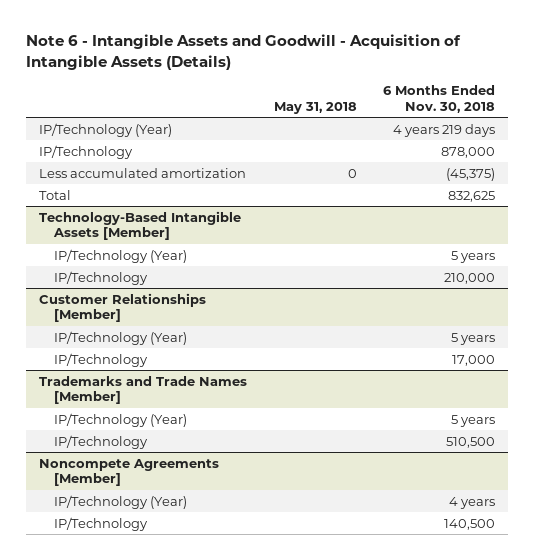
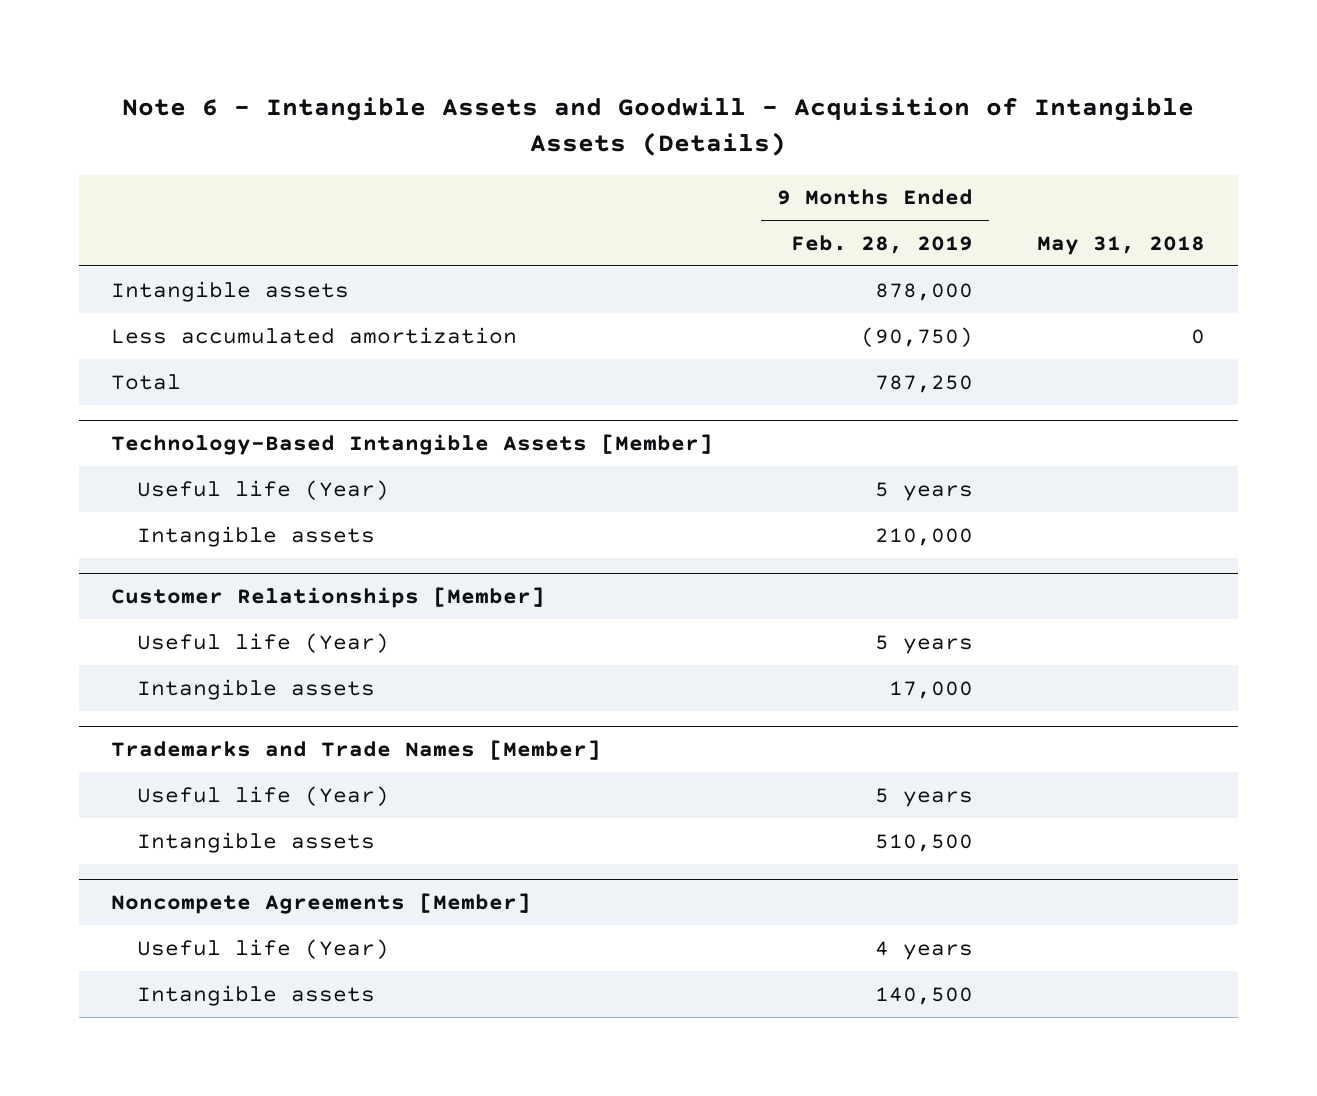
- | May 31, 2018 | 6 Months Ended Nov. 30, 2018
+ | 9 Months Ended Feb. 28, 2019 | May 31, 2018
- IP/Technology (Year) | | 4 years 219 days
- IP/Technology | | 878,000
+ Intangible assets | 878,000 |
@ Technology-Based Intangible Assets [Member]
- IP/Technology (Year) | | 5 years
- IP/Technology | | 210,000
+ Useful life (Year) | 5 years |
+ Intangible assets | 210,000 |
@ Customer Relationships [Member]
- IP/Technology (Year) | | 5 years
- IP/Technology | | 17,000
+ Useful life (Year) | 5 years |
+ Intangible assets | 17,000 |
@ Trademarks and Trade Names [Member]
- IP/Technology (Year) | | 5 years
- IP/Technology | | 510,500
+ Useful life (Year) | 5 years |
+ Intangible assets | 510,500 |
@ Noncompete Agreements [Member]
- IP/Technology (Year) | | 4 years
- IP/Technology | | 140,500
+ Useful life (Year) | 4 years |
+ Intangible assets | 140,500 |

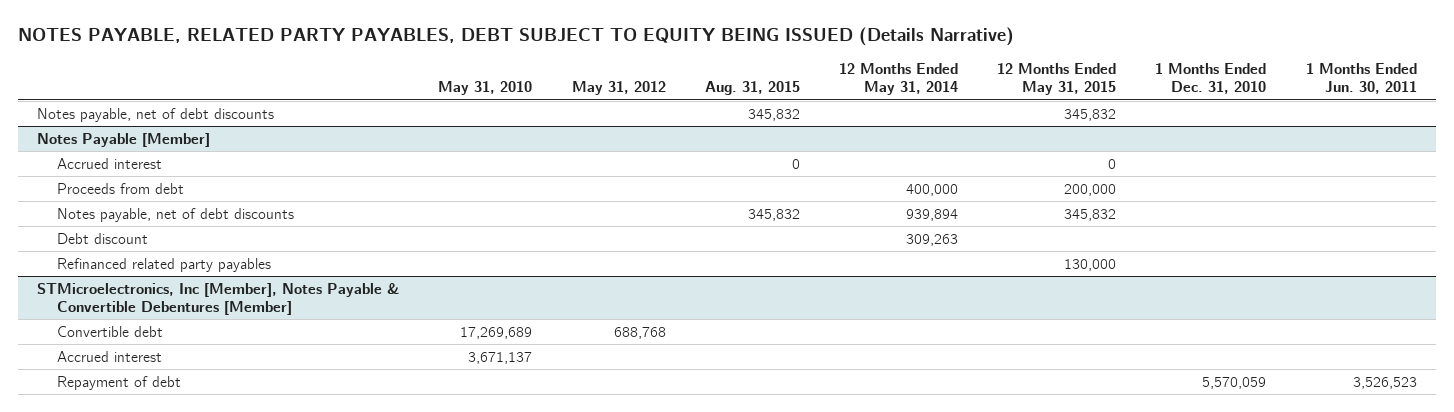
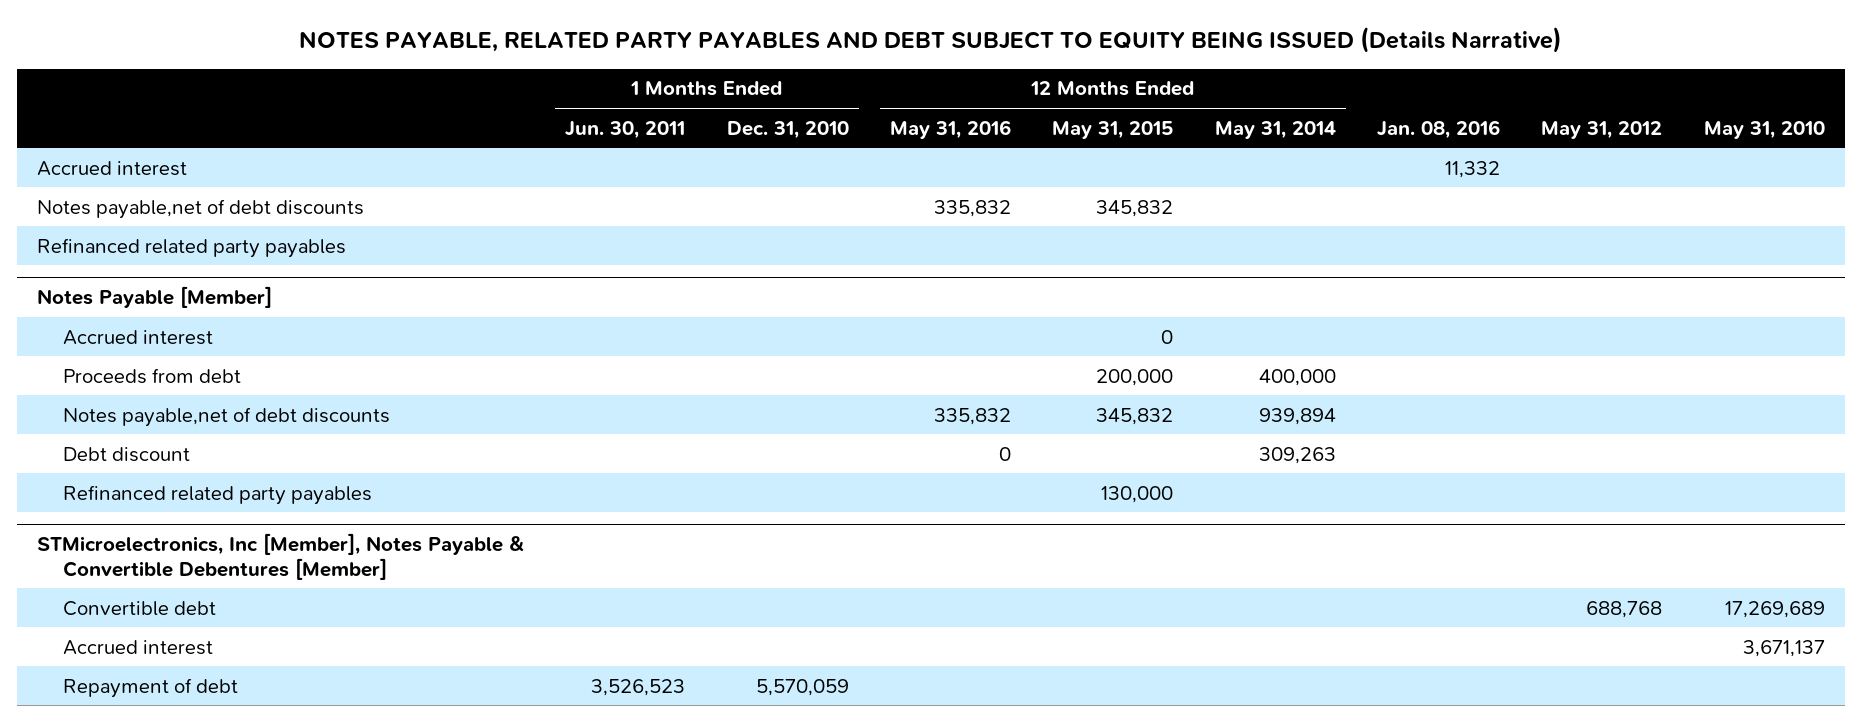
- NOTES PAYABLE, RELATED PARTY PAYABLES, DEBT SUBJECT TO EQUITY BEING ISSUED (Details Narrative)
+ NOTES PAYABLE, RELATED PARTY PAYABLES AND DEBT SUBJECT TO EQUITY BEING ISSUED (Details Narrative)
- | May 31, 2010 | May 31, 2012 | Aug. 31, 2015 | 12 Months Ended May 31, 2014 | 12 Months Ended May 31, 2015 | 1 Months Ended Dec. 31, 2010 | 1 Months Ended Jun. 30, 2011
+ | 1 Months Ended Jun. 30, 2011 | 1 Months Ended Dec. 31, 2010 | 12 Months Ended May 31, 2016 | 12 Months Ended May 31, 2015 | 12 Months Ended May 31, 2014 | Jan. 08, 2016 | May 31, 2012 | May 31, 2010
- Notes payable, net of debt discounts | | | 345,832 | | 345,832 | |
+ Accrued interest | | | | | | 11,332 | |
+ Notes payable,net of debt discounts | | | 335,832 | 345,832 | | | |
+ Refinanced related party payables
@ Notes Payable [Member]
- Notes payable, net of debt discounts | | | 345,832 | 939,894 | 345,832 | |
+ Notes payable,net of debt discounts | | | 335,832 | 345,832 | 939,894 | | |

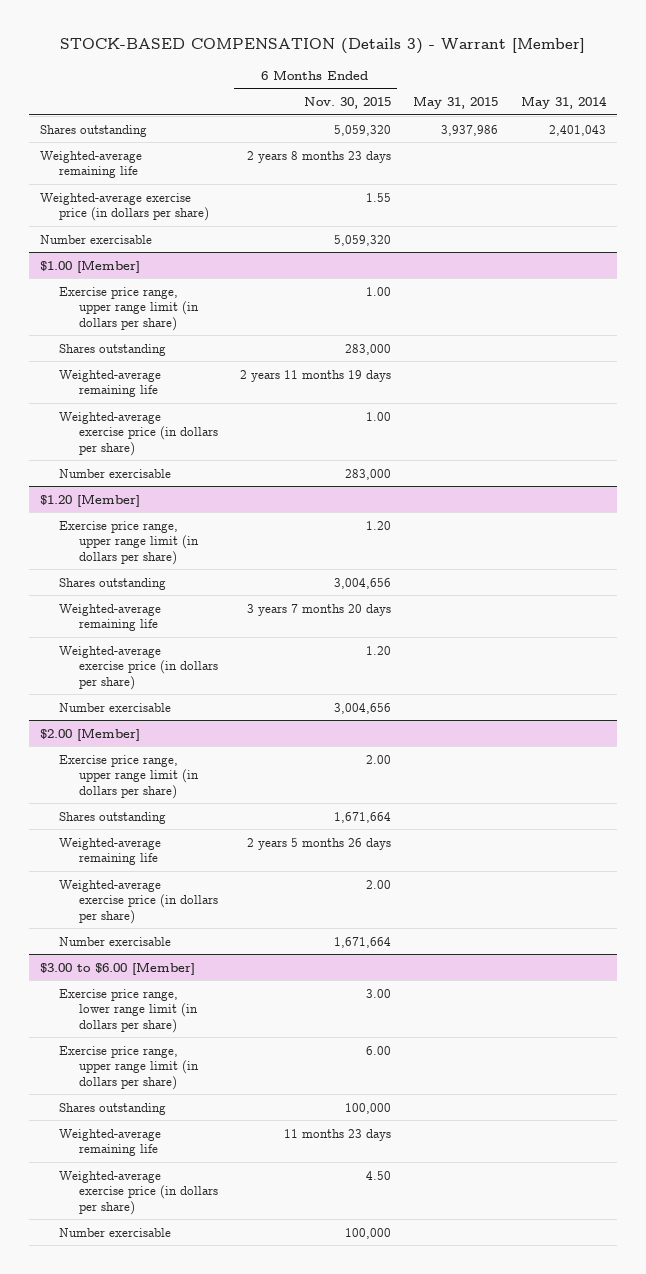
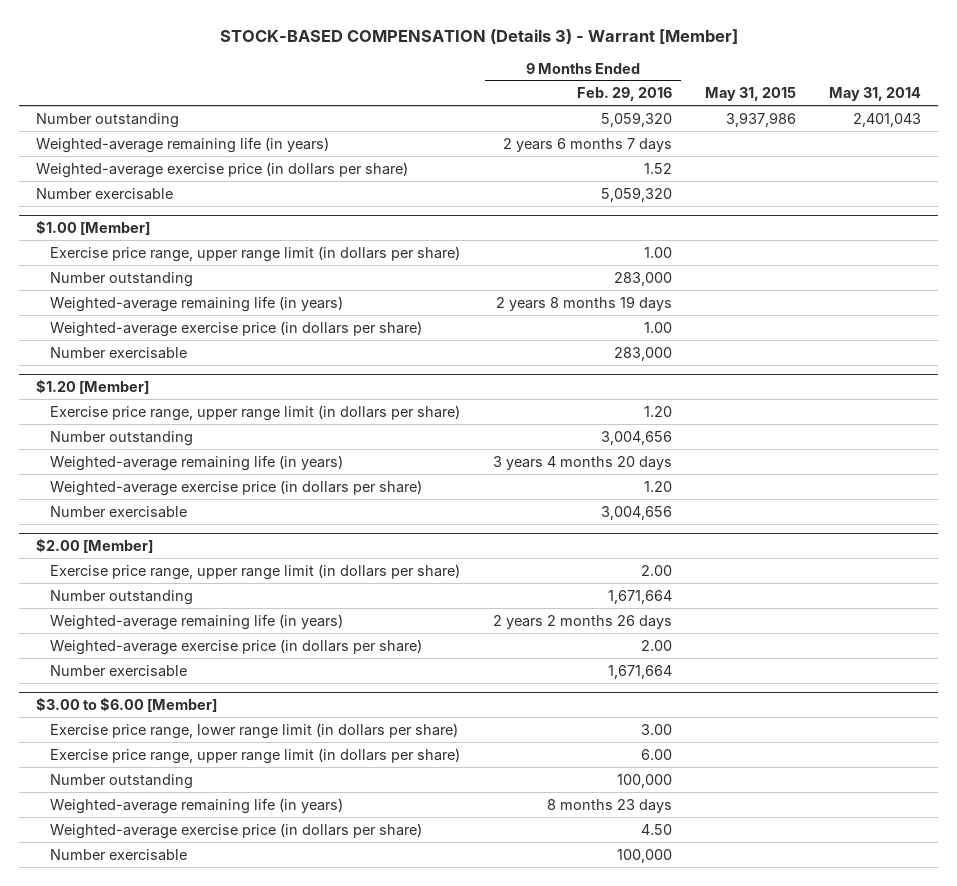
- | 6 Months Ended Nov. 30, 2015 | May 31, 2015 | May 31, 2014
+ | 9 Months Ended Feb. 29, 2016 | May 31, 2015 | May 31, 2014
- Shares outstanding | 5,059,320 | 3,937,986 | 2,401,043
- Weighted-average remaining life | 2 years 8 months 23 days | |
+ Number outstanding | 5,059,320 | 3,937,986 | 2,401,043
+ Weighted-average remaining life (in years) | 2 years 6 months 7 days | |
@ $1.00 [Member]
- Shares outstanding | 283,000 | |
- Weighted-average remaining life | 2 years 11 months 19 days | |
+ Number outstanding | 283,000 | |
+ Weighted-average remaining life (in years) | 2 years 8 months 19 days | |
@ $1.20 [Member]
- Shares outstanding | 3,004,656 | |
- Weighted-average remaining life | 3 years 7 months 20 days | |
+ Number outstanding | 3,004,656 | |
+ Weighted-average remaining life (in years) | 3 years 4 months 20 days | |
@ $2.00 [Member]
- Shares outstanding | 1,671,664 | |
- Weighted-average remaining life | 2 years 5 months 26 days | |
+ Number outstanding | 1,671,664 | |
+ Weighted-average remaining life (in years) | 2 years 2 months 26 days | |
@ $3.00 to $6.00 [Member]
- Shares outstanding | 100,000 | |
- Weighted-average remaining life | 11 months 23 days | |
+ Number outstanding | 100,000 | |
+ Weighted-average remaining life (in years) | 8 months 23 days | |

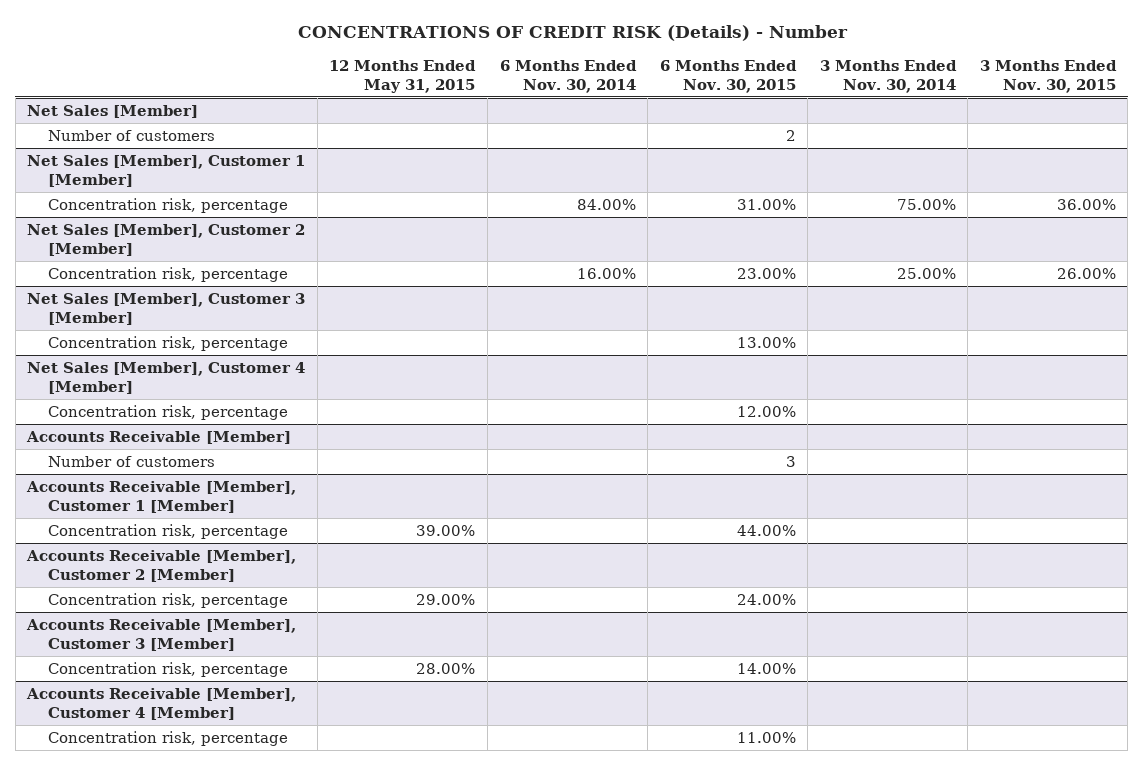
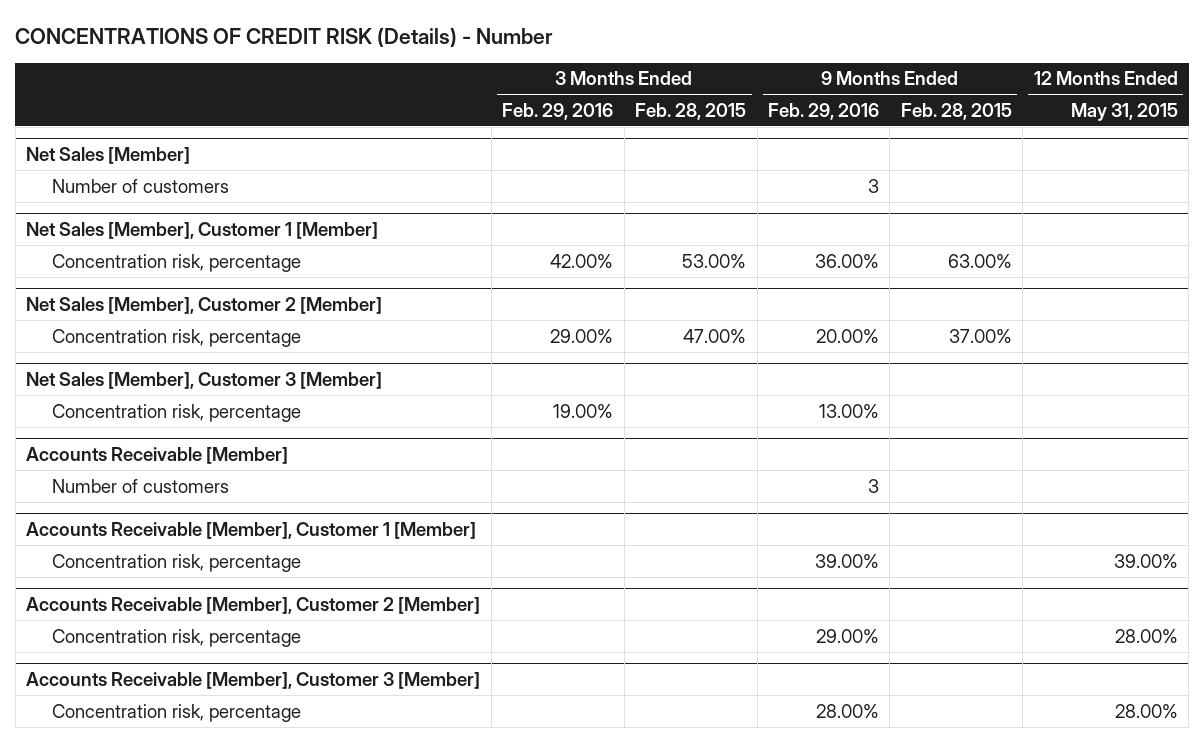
- | 12 Months Ended May 31, 2015 | 6 Months Ended Nov. 30, 2014 | 6 Months Ended Nov. 30, 2015 | 3 Months Ended Nov. 30, 2014 | 3 Months Ended Nov. 30, 2015
+ | 3 Months Ended Feb. 29, 2016 | 3 Months Ended Feb. 28, 2015 | 9 Months Ended Feb. 29, 2016 | 9 Months Ended Feb. 28, 2015 | 12 Months Ended May 31, 2015
- Net Sales [Member], Customer 4 [Member]
- Concentration risk, percentage | | | 12.00% | |
@ Accounts Receivable [Member], Customer 2 [Member]
- Concentration risk, percentage | 29.00% | | 24.00% | |
+ Concentration risk, percentage | | | 29.00% | | 28.00%
- Accounts Receivable [Member], Customer 4 [Member]
- Concentration risk, percentage | | | 11.00% | |

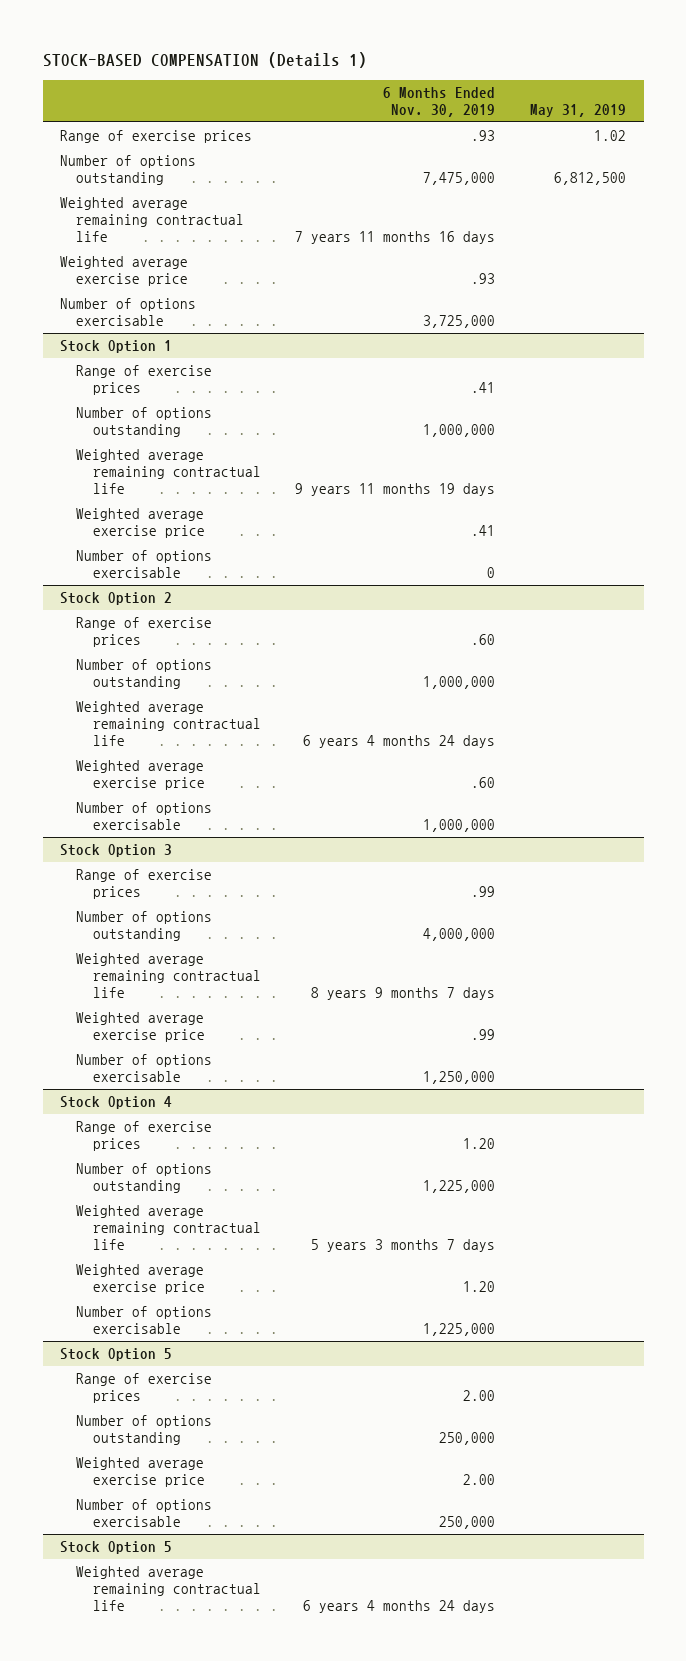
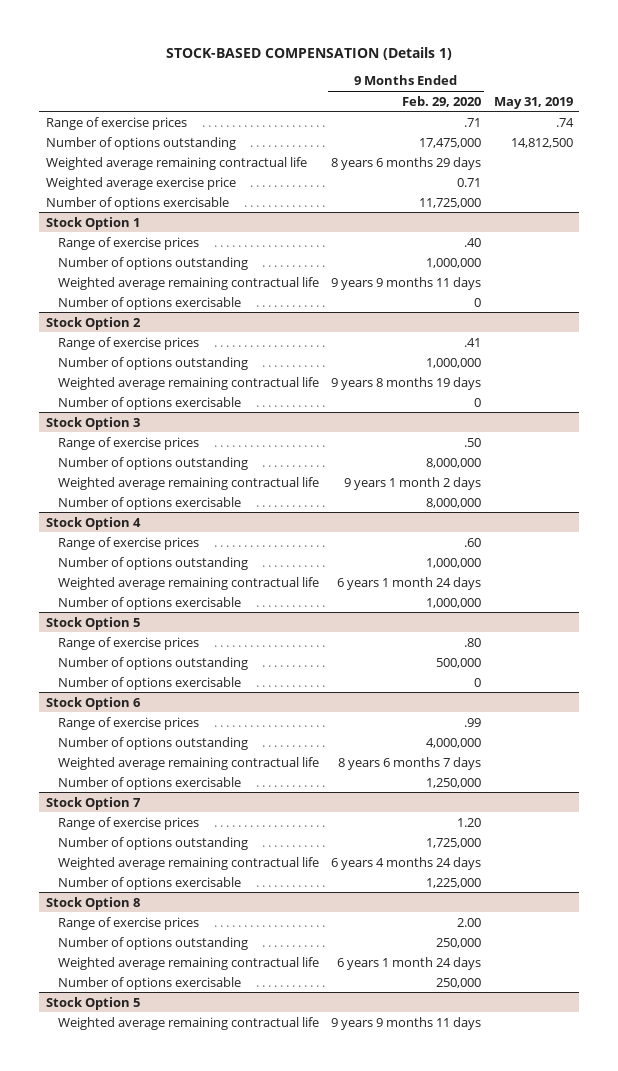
- | 6 Months Ended Nov. 30, 2019 | May 31, 2019
+ | 9 Months Ended Feb. 29, 2020 | May 31, 2019
- Range of exercise prices | .93 | 1.02
- Number of options outstanding | 7,475,000 | 6,812,500
+ Range of exercise prices | .71 | .74
+ Number of options outstanding | 17,475,000 | 14,812,500
@ Stock Option 1
- Weighted average exercise price | .41 |
@ Stock Option 2
- Weighted average exercise price | .60 |
@ Stock Option 3
- Weighted average exercise price | .99 |
@ Stock Option 4
- Weighted average exercise price | 1.20 |
@ Stock Option 5
- Weighted average exercise price | 2.00 |
+ Stock Option 6
+ Range of exercise prices | .99 |
+ Number of options outstanding | 4,000,000 |
+ Weighted average remaining contractual life | 8 years 6 months 7 days |
+ Number of options exercisable | 1,250,000 |
+ Stock Option 7
+ Range of exercise prices | 1.20 |
+ Number of options outstanding | 1,725,000 |
+ Weighted average remaining contractual life | 6 years 4 months 24 days |
+ Number of options exercisable | 1,225,000 |
+ Stock Option 8
+ Range of exercise prices | 2.00 |
+ Number of options outstanding | 250,000 |
+ Weighted average remaining contractual life | 6 years 1 month 24 days |
+ Number of options exercisable | 250,000 |

